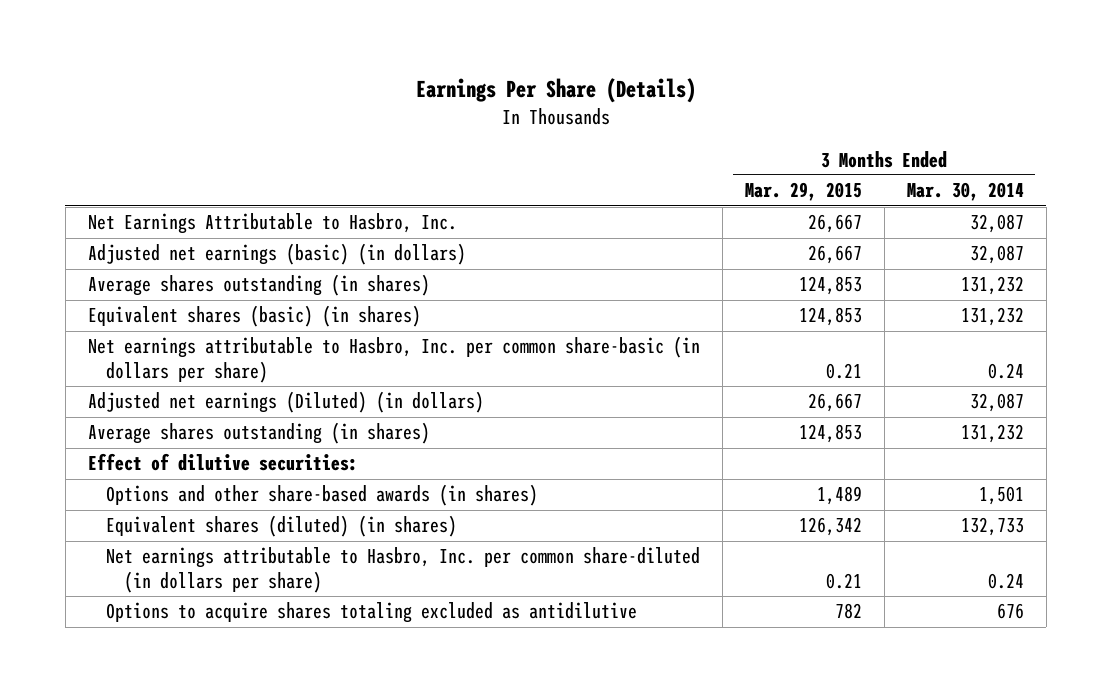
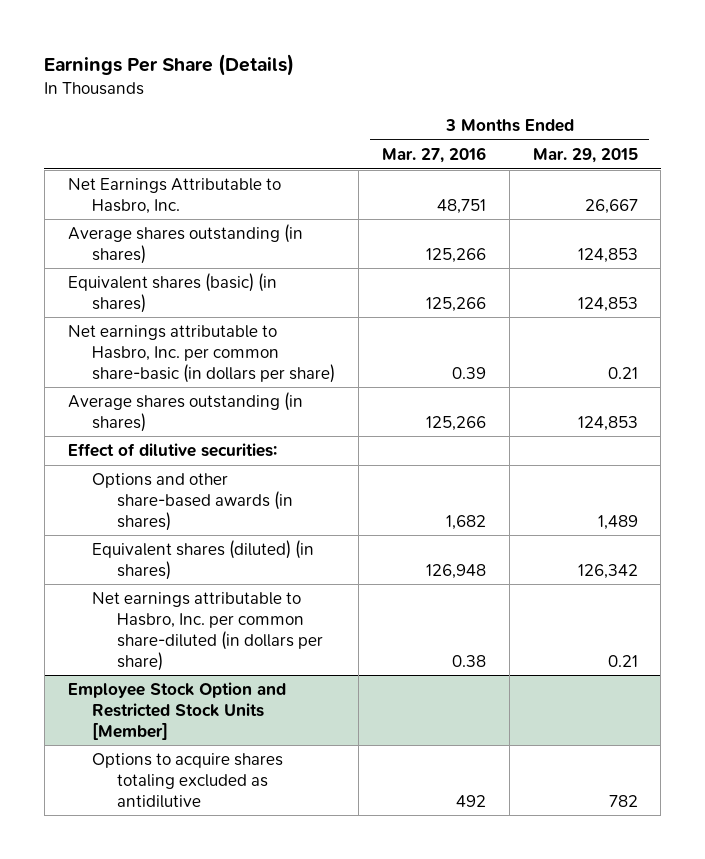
- | 3 Months Ended Mar. 29, 2015 | 3 Months Ended Mar. 30, 2014
+ | 3 Months Ended Mar. 27, 2016 | 3 Months Ended Mar. 29, 2015
- Adjusted net earnings (basic) (in dollars) | 26,667 | 32,087
- Adjusted net earnings (Diluted) (in dollars) | 26,667 | 32,087
+ Employee Stock Option and Restricted Stock Units [Member]

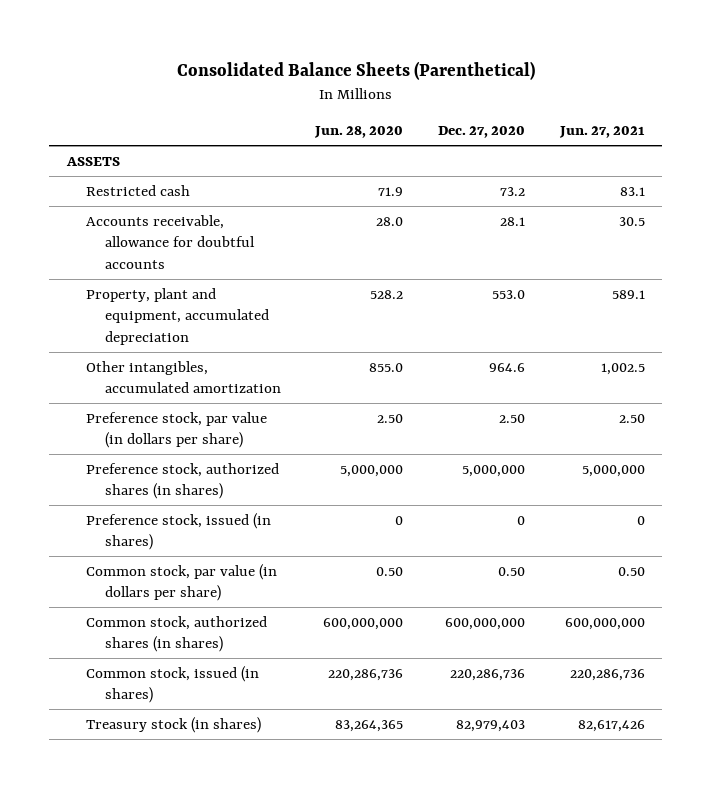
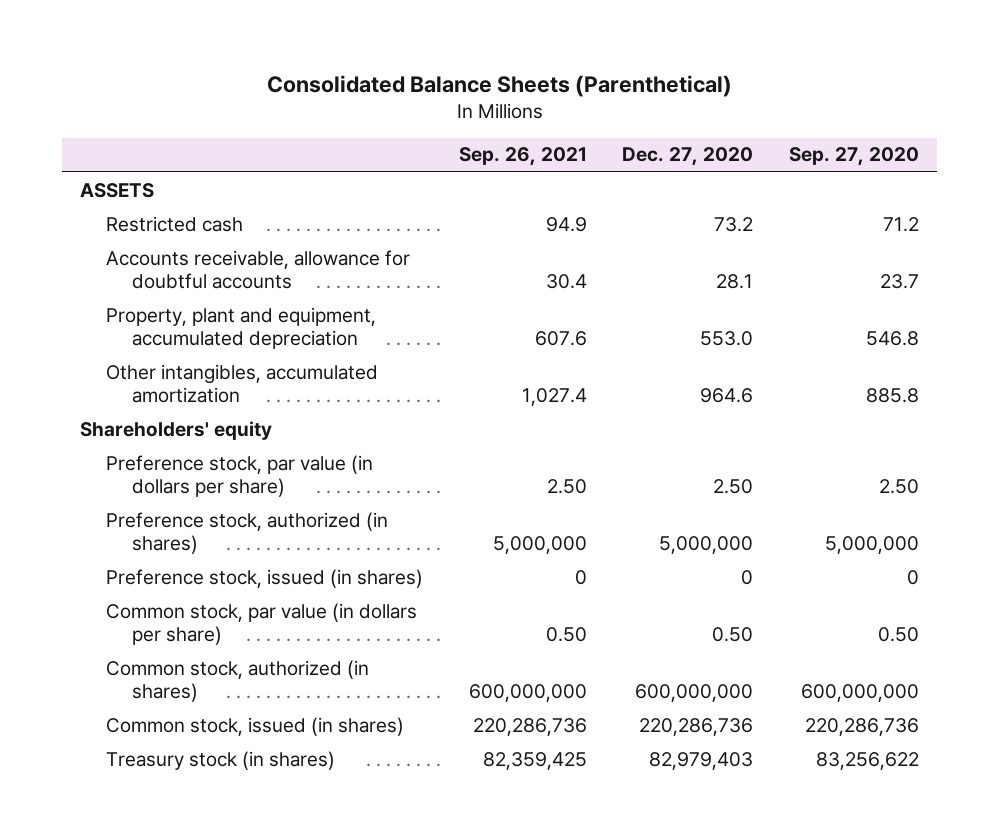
- | Jun. 28, 2020 | Dec. 27, 2020 | Jun. 27, 2021
+ | Sep. 26, 2021 | Dec. 27, 2020 | Sep. 27, 2020
+ Shareholders' equity
- Preference stock, authorized shares (in shares) | 5,000,000 | 5,000,000 | 5,000,000
+ Preference stock, authorized (in shares) | 5,000,000 | 5,000,000 | 5,000,000
- Common stock, authorized shares (in shares) | 600,000,000 | 600,000,000 | 600,000,000
+ Common stock, authorized (in shares) | 600,000,000 | 600,000,000 | 600,000,000

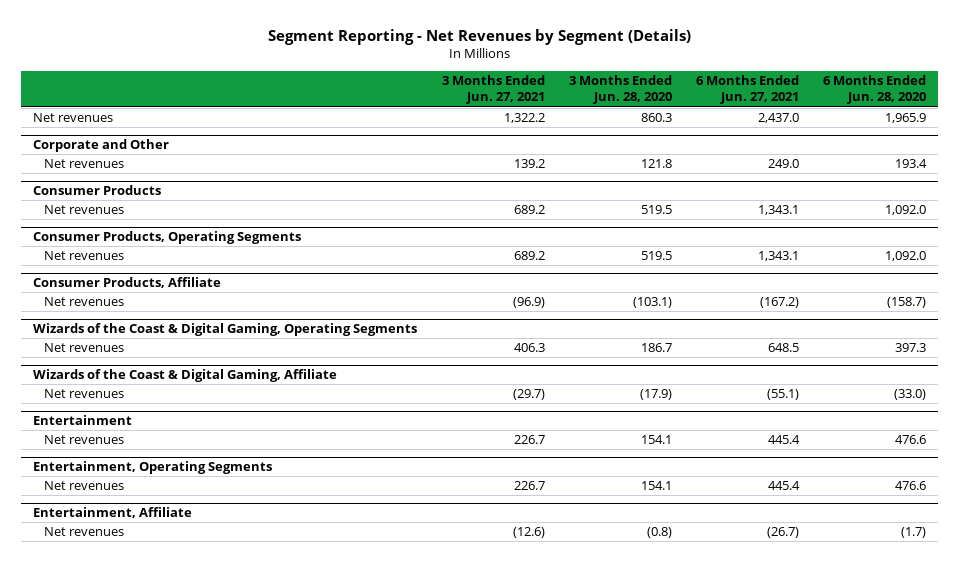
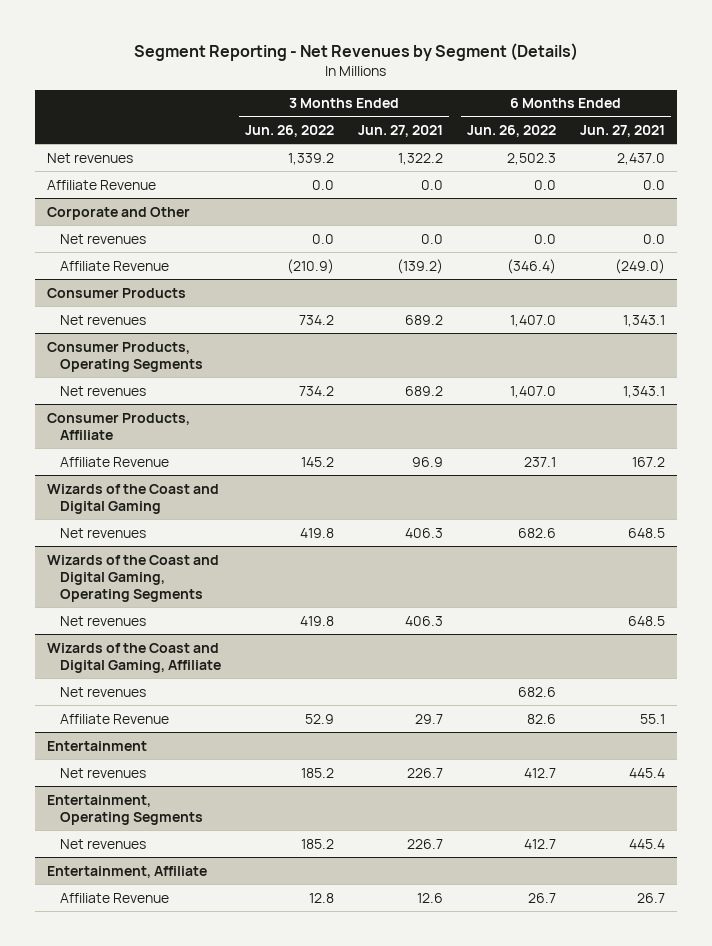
- | 3 Months Ended Jun. 27, 2021 | 3 Months Ended Jun. 28, 2020 | 6 Months Ended Jun. 27, 2021 | 6 Months Ended Jun. 28, 2020
+ | 3 Months Ended Jun. 26, 2022 | 3 Months Ended Jun. 27, 2021 | 6 Months Ended Jun. 26, 2022 | 6 Months Ended Jun. 27, 2021
+ Affiliate Revenue | 0.0 | 0.0 | 0.0 | 0.0
@ Corporate and Other
- Net revenues | 139.2 | 121.8 | 249.0 | 193.4
+ Net revenues | 0.0 | 0.0 | 0.0 | 0.0
+ Affiliate Revenue | (210.9) | (139.2) | (346.4) | (249.0)
@ Consumer Products, Affiliate
- Net revenues | (96.9) | (103.1) | (167.2) | (158.7)
- Wizards of the Coast & Digital Gaming, Operating Segments
@ Consumer Products, Affiliate
+ Affiliate Revenue | 145.2 | 96.9 | 237.1 | 167.2
+ Wizards of the Coast and Digital Gaming
- Wizards of the Coast & Digital Gaming, Affiliate
- Net revenues | (29.7) | (17.9) | (55.1) | (33.0)
+ Wizards of the Coast and Digital Gaming, Operating Segments
+ Net revenues | 419.8 | 406.3 | | 648.5
+ Wizards of the Coast and Digital Gaming, Affiliate
+ Net revenues | | | 682.6 |
+ Affiliate Revenue | 52.9 | 29.7 | 82.6 | 55.1
@ Entertainment, Affiliate
- Net revenues | (12.6) | (0.8) | (26.7) | (1.7)
+ Affiliate Revenue | 12.8 | 12.6 | 26.7 | 26.7

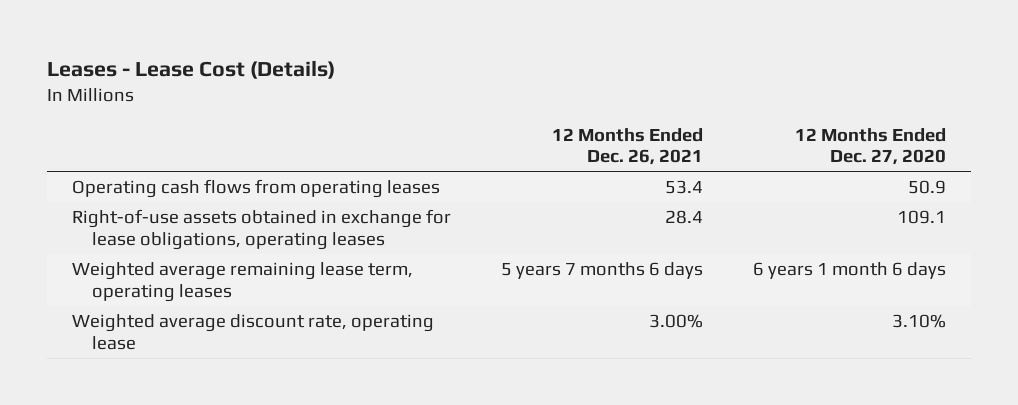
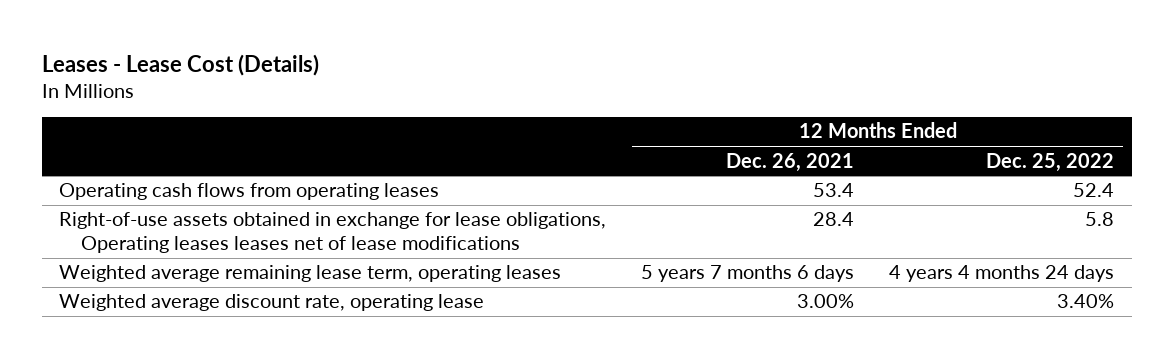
- | 12 Months Ended Dec. 26, 2021 | 12 Months Ended Dec. 27, 2020
+ | 12 Months Ended Dec. 26, 2021 | 12 Months Ended Dec. 25, 2022
- Right-of-use assets obtained in exchange for lease obligations, operating leases | 28.4 | 109.1
+ Right-of-use assets obtained in exchange for lease obligations, Operating leases leases net of lease modifications | 28.4 | 5.8

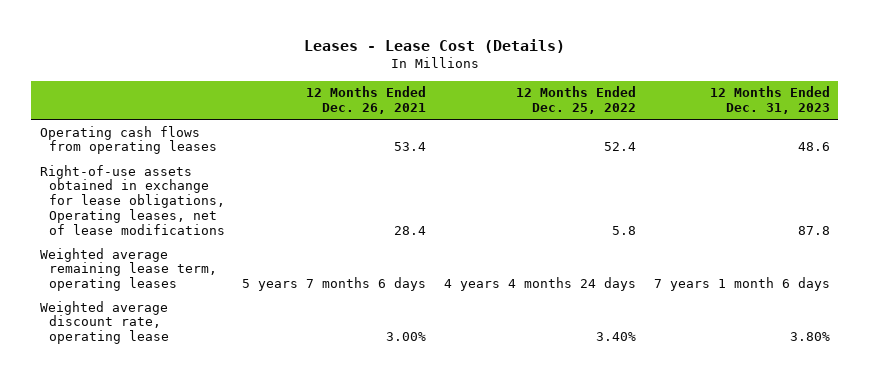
- | 12 Months Ended Dec. 26, 2021 | 12 Months Ended Dec. 25, 2022
+ | 12 Months Ended Dec. 26, 2021 | 12 Months Ended Dec. 25, 2022 | 12 Months Ended Dec. 31, 2023
- Right-of-use assets obtained in exchange for lease obligations, Operating leases leases net of lease modifications | 28.4 | 5.8
+ Right-of-use assets obtained in exchange for lease obligations, Operating leases, net of lease modifications | 28.4 | 5.8 | 87.8

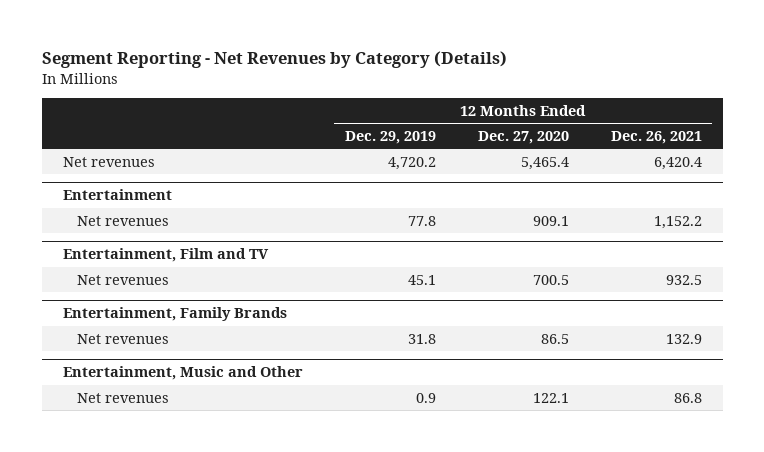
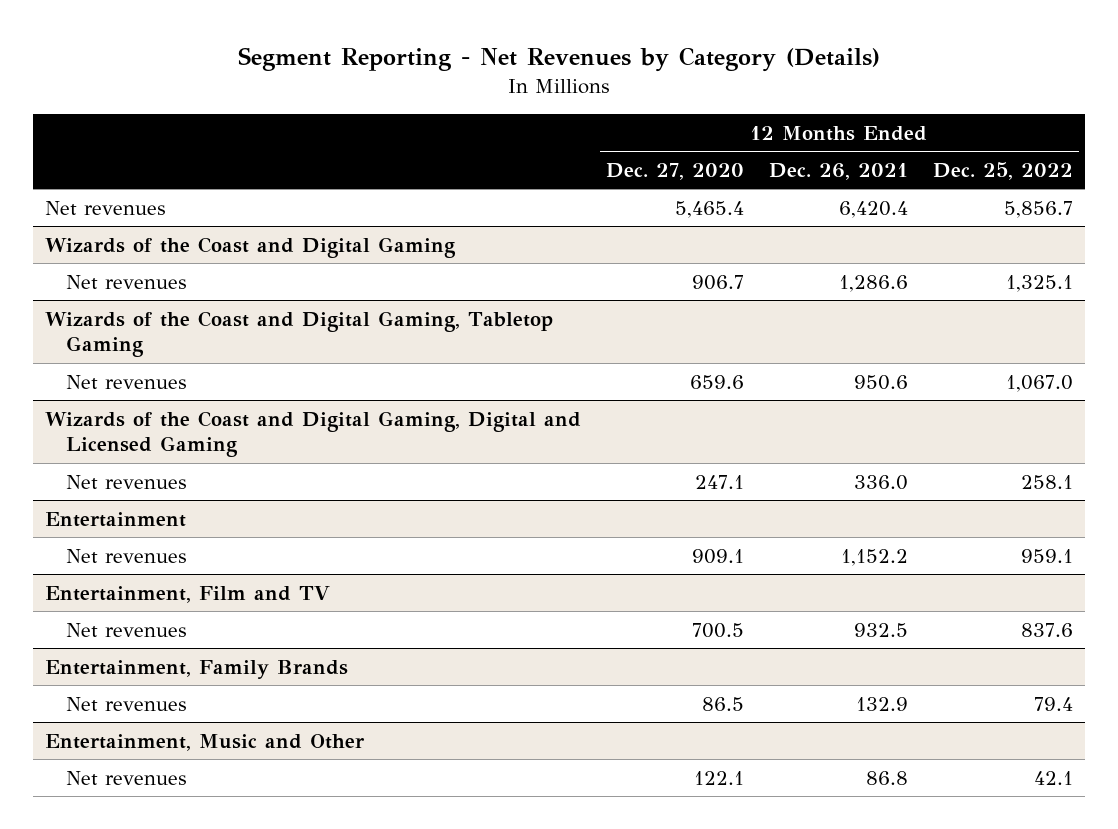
- | 12 Months Ended Dec. 29, 2019 | 12 Months Ended Dec. 27, 2020 | 12 Months Ended Dec. 26, 2021
+ | 12 Months Ended Dec. 27, 2020 | 12 Months Ended Dec. 26, 2021 | 12 Months Ended Dec. 25, 2022
+ Wizards of the Coast and Digital Gaming
+ Net revenues | 906.7 | 1,286.6 | 1,325.1
+ Wizards of the Coast and Digital Gaming, Tabletop Gaming
+ Net revenues | 659.6 | 950.6 | 1,067.0
+ Wizards of the Coast and Digital Gaming, Digital and Licensed Gaming
+ Net revenues | 247.1 | 336.0 | 258.1

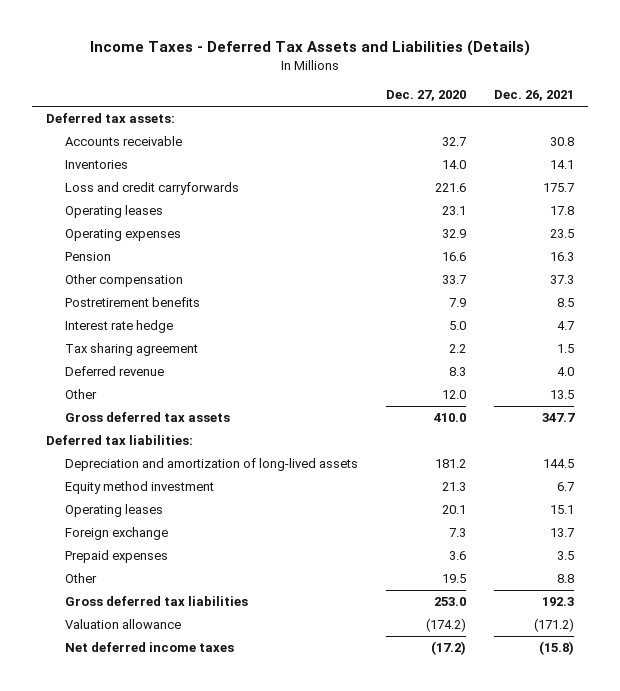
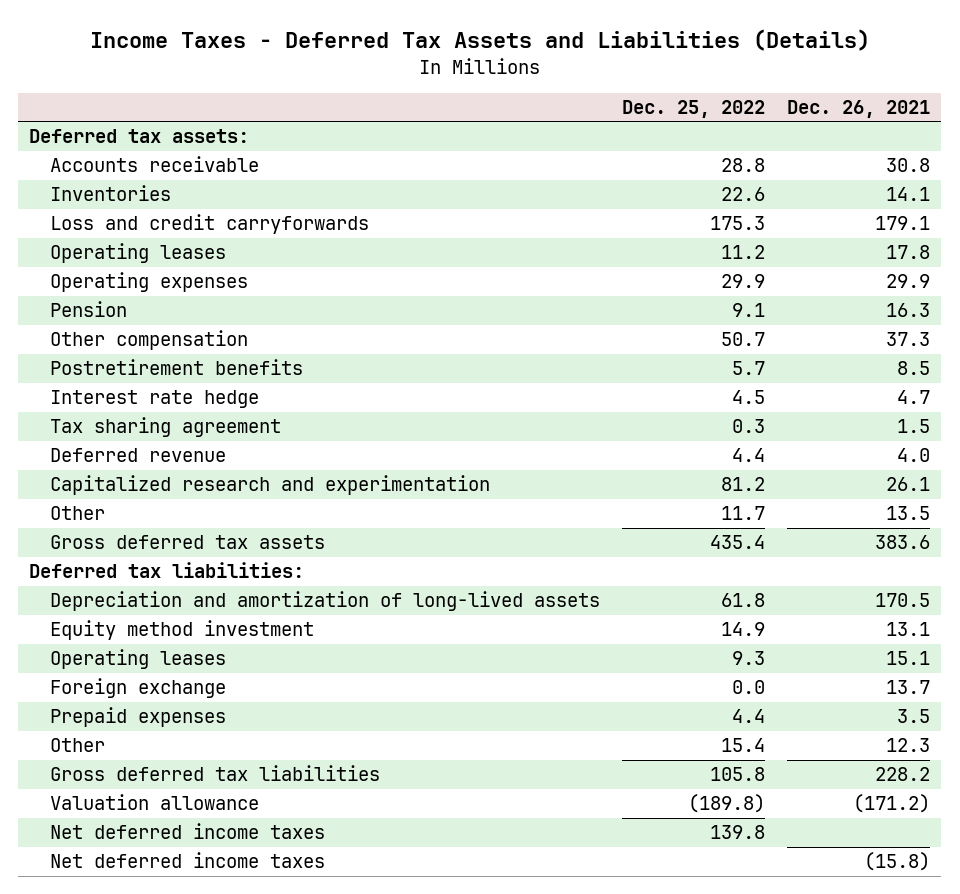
- | Dec. 27, 2020 | Dec. 26, 2021
+ | Dec. 25, 2022 | Dec. 26, 2021
- Loss and credit carryforwards | 221.6 | 175.7
+ Loss and credit carryforwards | 175.3 | 179.1
- Operating expenses | 32.9 | 23.5
+ Operating expenses | 29.9 | 29.9
+ Capitalized research and experimentation | 81.2 | 26.1
- Gross deferred tax assets | 410.0 | 347.7
+ Gross deferred tax assets | 435.4 | 383.6
- Depreciation and amortization of long-lived assets | 181.2 | 144.5
- Equity method investment | 21.3 | 6.7
+ Depreciation and amortization of long-lived assets | 61.8 | 170.5
+ Equity method investment | 14.9 | 13.1
- Other | 19.5 | 8.8
- Gross deferred tax liabilities | 253.0 | 192.3
+ Other | 15.4 | 12.3
+ Gross deferred tax liabilities | 105.8 | 228.2
+ Net deferred income taxes | 139.8 |

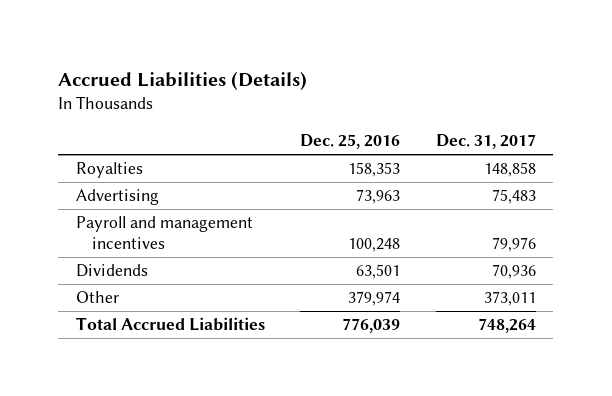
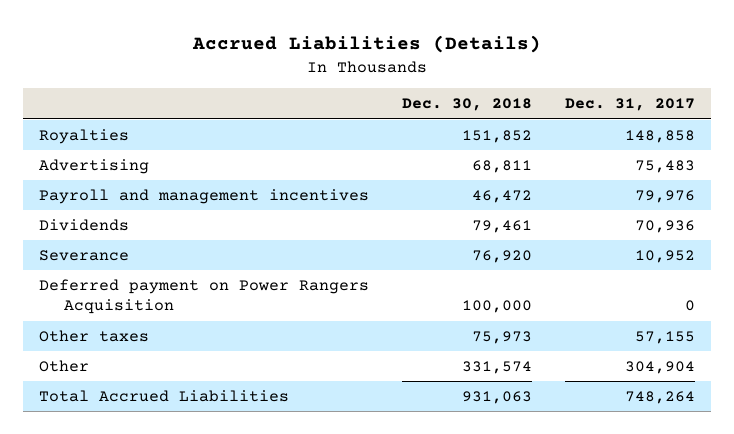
- | Dec. 25, 2016 | Dec. 31, 2017
+ | Dec. 30, 2018 | Dec. 31, 2017
- Other | 379,974 | 373,011
+ Severance | 76,920 | 10,952
+ Deferred payment on Power Rangers Acquisition | 100,000 | 0
+ Other taxes | 75,973 | 57,155
+ Other | 331,574 | 304,904

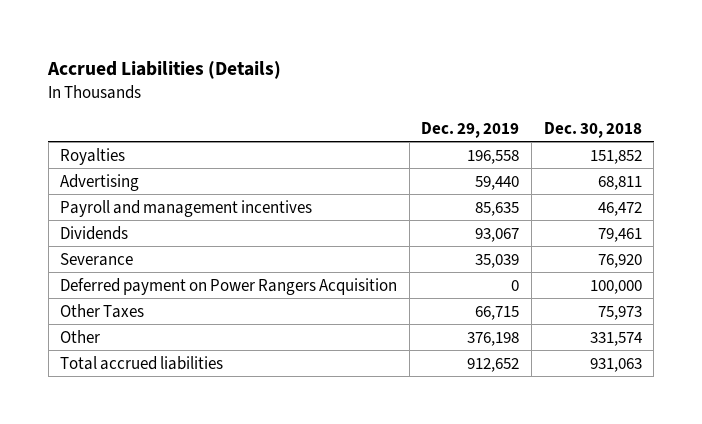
- | Dec. 30, 2018 | Dec. 31, 2017
+ | Dec. 29, 2019 | Dec. 30, 2018
- Other taxes | 75,973 | 57,155
+ Other Taxes | 66,715 | 75,973
- Total Accrued Liabilities | 931,063 | 748,264
+ Total accrued liabilities | 912,652 | 931,063

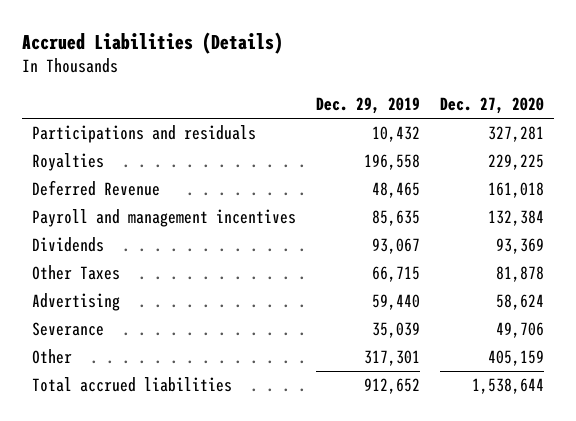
- | Dec. 29, 2019 | Dec. 30, 2018
+ | Dec. 29, 2019 | Dec. 27, 2020
+ Participations and residuals | 10,432 | 327,281
+ Deferred Revenue | 48,465 | 161,018
- Deferred payment on Power Rangers Acquisition | 0 | 100,000
- Other | 376,198 | 331,574
moved down: Advertising | 59,440 | 58,624
moved down: Severance | 35,039 | 49,706
+ Other | 317,301 | 405,159

